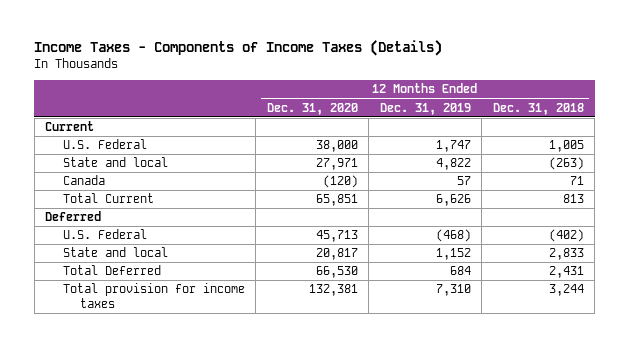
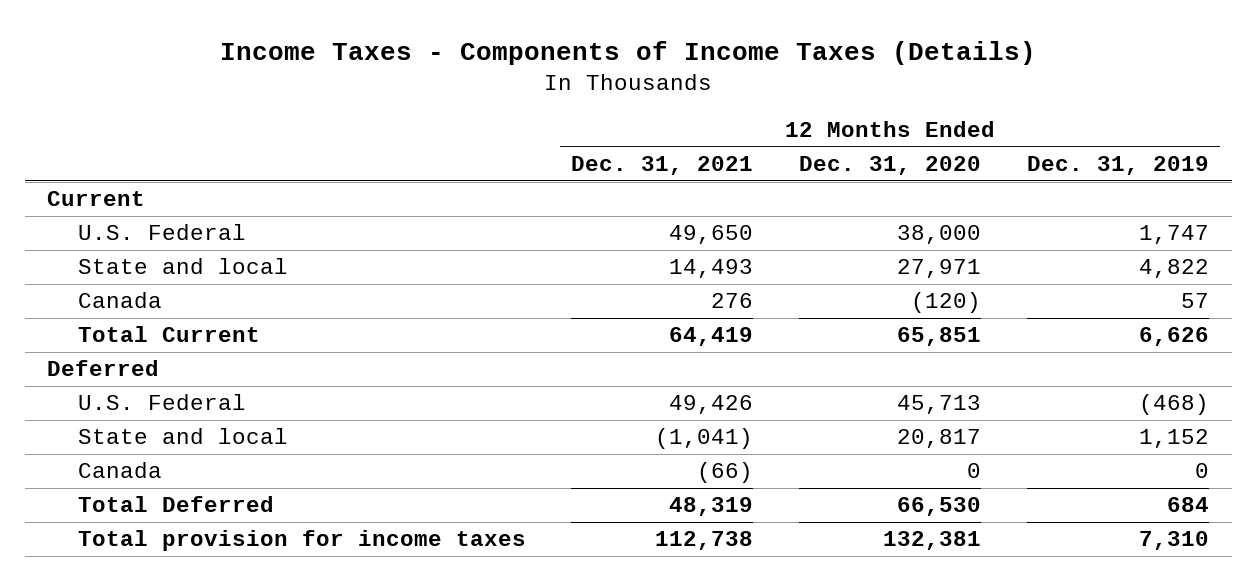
- | 12 Months Ended Dec. 31, 2020 | 12 Months Ended Dec. 31, 2019 | 12 Months Ended Dec. 31, 2018
+ | 12 Months Ended Dec. 31, 2021 | 12 Months Ended Dec. 31, 2020 | 12 Months Ended Dec. 31, 2019
+ Canada | (66) | 0 | 0

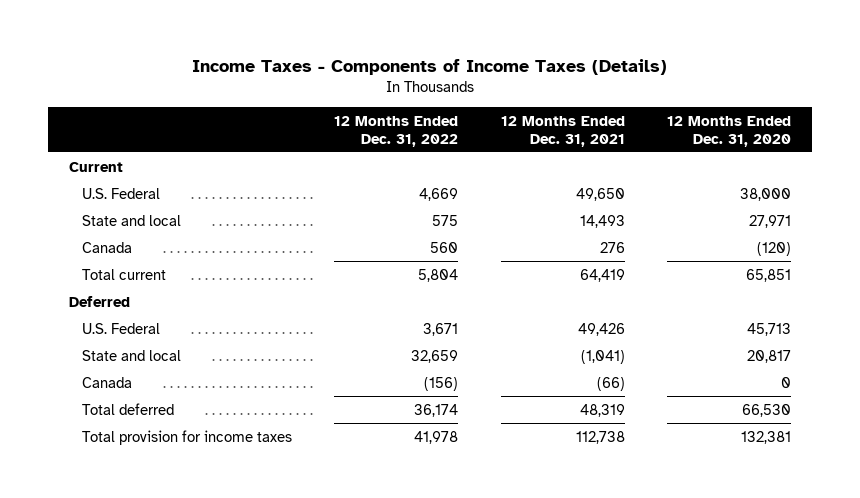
- | 12 Months Ended Dec. 31, 2021 | 12 Months Ended Dec. 31, 2020 | 12 Months Ended Dec. 31, 2019
+ | 12 Months Ended Dec. 31, 2022 | 12 Months Ended Dec. 31, 2021 | 12 Months Ended Dec. 31, 2020
- Total Current | 64,419 | 65,851 | 6,626
+ Total current | 5,804 | 64,419 | 65,851
- Total Deferred | 48,319 | 66,530 | 684
+ Total deferred | 36,174 | 48,319 | 66,530

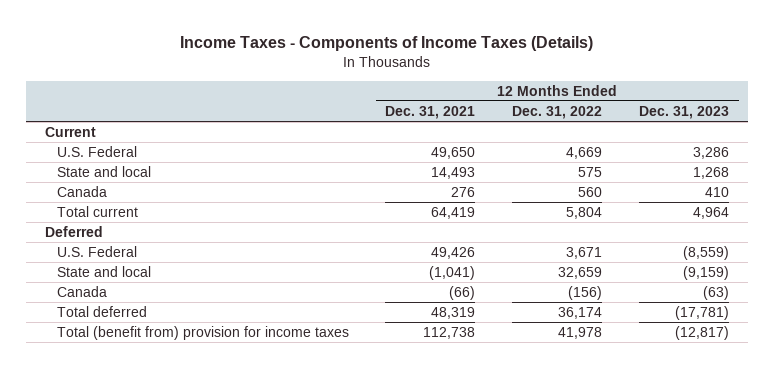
- | 12 Months Ended Dec. 31, 2022 | 12 Months Ended Dec. 31, 2021 | 12 Months Ended Dec. 31, 2020
+ | 12 Months Ended Dec. 31, 2021 | 12 Months Ended Dec. 31, 2022 | 12 Months Ended Dec. 31, 2023
- Total provision for income taxes | 41,978 | 112,738 | 132,381
+ Total (benefit from) provision for income taxes | 112,738 | 41,978 | (12,817)

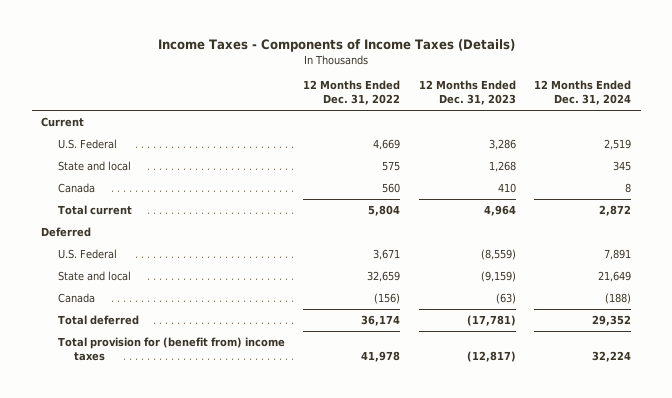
- | 12 Months Ended Dec. 31, 2021 | 12 Months Ended Dec. 31, 2022 | 12 Months Ended Dec. 31, 2023
+ | 12 Months Ended Dec. 31, 2022 | 12 Months Ended Dec. 31, 2023 | 12 Months Ended Dec. 31, 2024
- Total (benefit from) provision for income taxes | 112,738 | 41,978 | (12,817)
+ Total provision for (benefit from) income taxes | 41,978 | (12,817) | 32,224

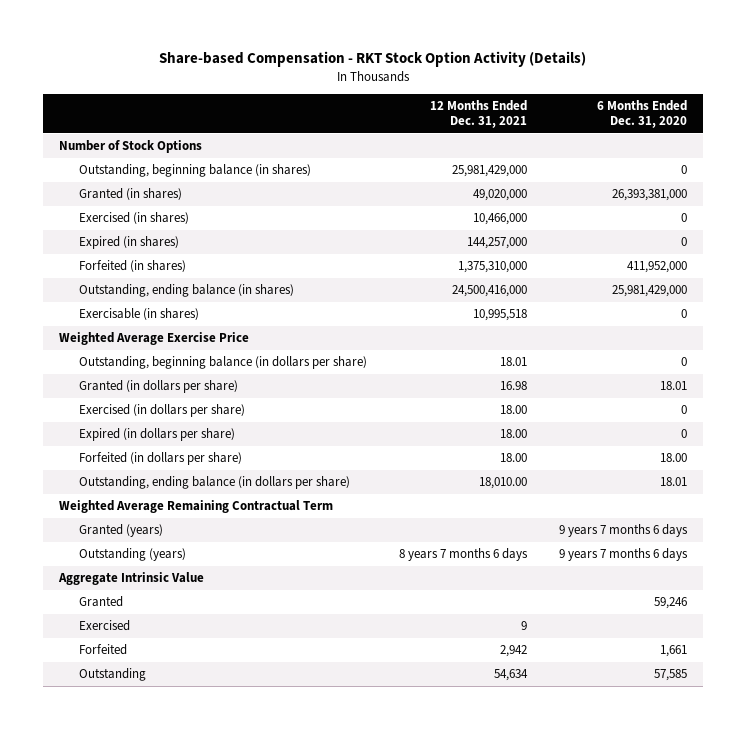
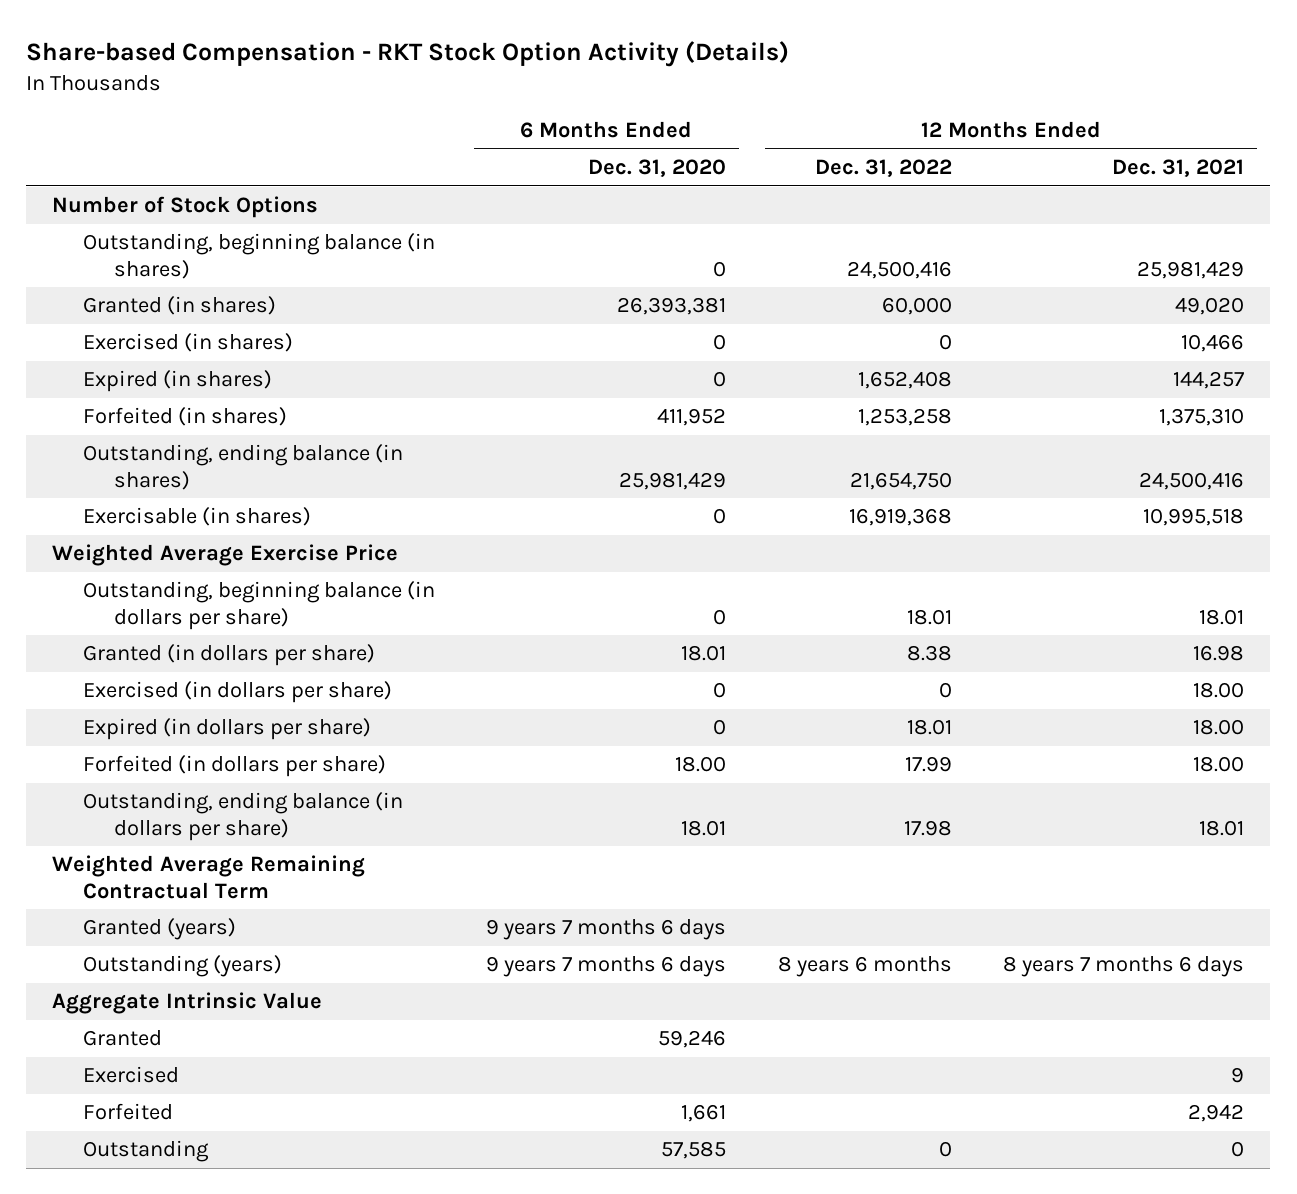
- | 12 Months Ended Dec. 31, 2021 | 6 Months Ended Dec. 31, 2020
+ | 6 Months Ended Dec. 31, 2020 | 12 Months Ended Dec. 31, 2022 | 12 Months Ended Dec. 31, 2021
- Outstanding, beginning balance (in shares) | 25,981,429,000 | 0
- Granted (in shares) | 49,020,000 | 26,393,381,000
- Exercised (in shares) | 10,466,000 | 0
- Expired (in shares) | 144,257,000 | 0
- Forfeited (in shares) | 1,375,310,000 | 411,952,000
- Outstanding, ending balance (in shares) | 24,500,416,000 | 25,981,429,000
+ Outstanding, beginning balance (in shares) | 0 | 24,500,416 | 25,981,429
+ Granted (in shares) | 26,393,381 | 60,000 | 49,020
+ Exercised (in shares) | 0 | 0 | 10,466
+ Expired (in shares) | 0 | 1,652,408 | 144,257
+ Forfeited (in shares) | 411,952 | 1,253,258 | 1,375,310
+ Outstanding, ending balance (in shares) | 25,981,429 | 21,654,750 | 24,500,416
- Outstanding, ending balance (in dollars per share) | 18,010.00 | 18.01
+ Outstanding, ending balance (in dollars per share) | 18.01 | 17.98 | 18.01
- Outstanding | 54,634 | 57,585
+ Outstanding | 57,585 | 0 | 0

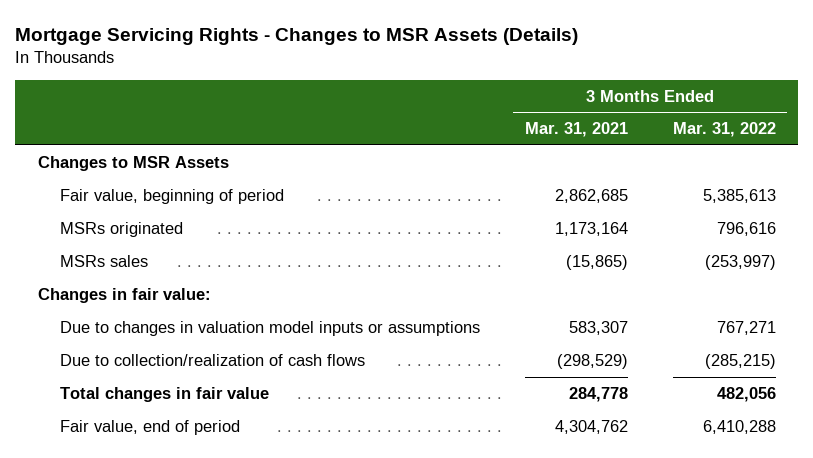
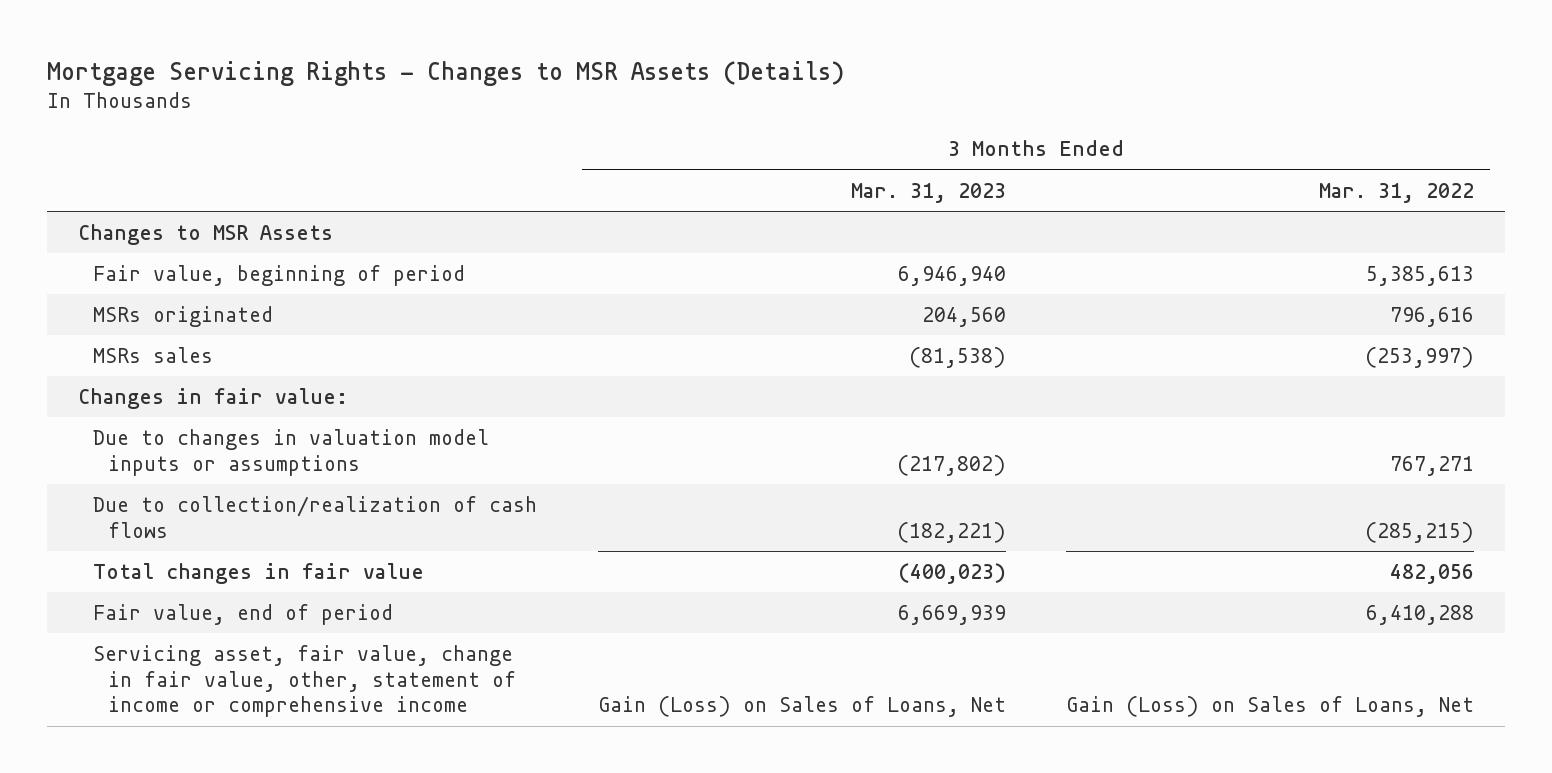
- | 3 Months Ended Mar. 31, 2021 | 3 Months Ended Mar. 31, 2022
+ | 3 Months Ended Mar. 31, 2023 | 3 Months Ended Mar. 31, 2022
+ Servicing asset, fair value, change in fair value, other, statement of income or comprehensive income | Gain (Loss) on Sales of Loans, Net | Gain (Loss) on Sales of Loans, Net

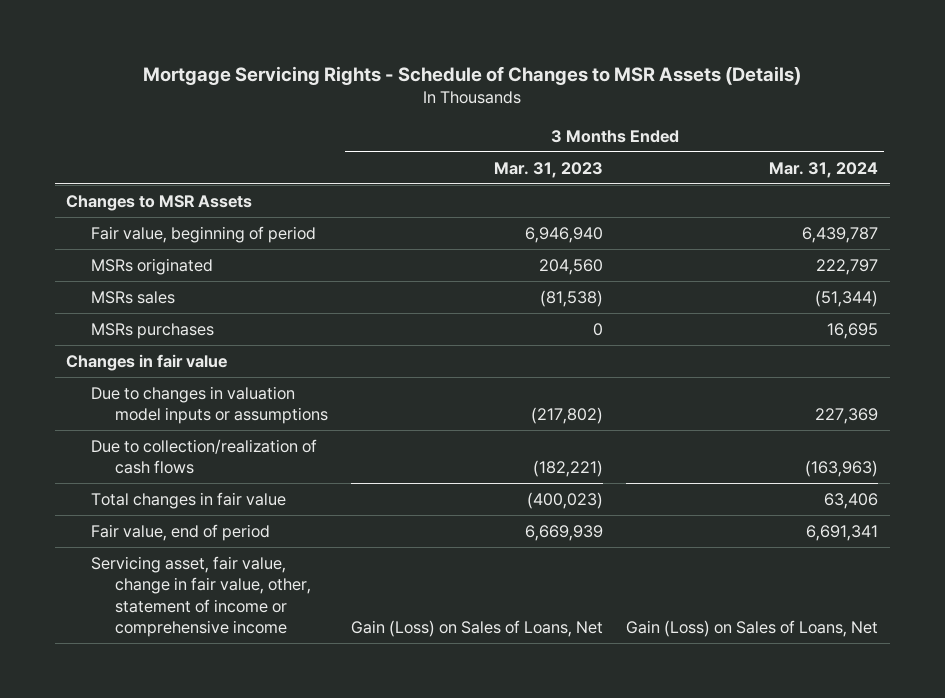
- Mortgage Servicing Rights - Changes to MSR Assets (Details)
+ Mortgage Servicing Rights - Schedule of Changes to MSR Assets (Details)
- | 3 Months Ended Mar. 31, 2023 | 3 Months Ended Mar. 31, 2022
+ | 3 Months Ended Mar. 31, 2023 | 3 Months Ended Mar. 31, 2024
- Changes in fair value:
+ MSRs purchases | 0 | 16,695
+ Changes in fair value

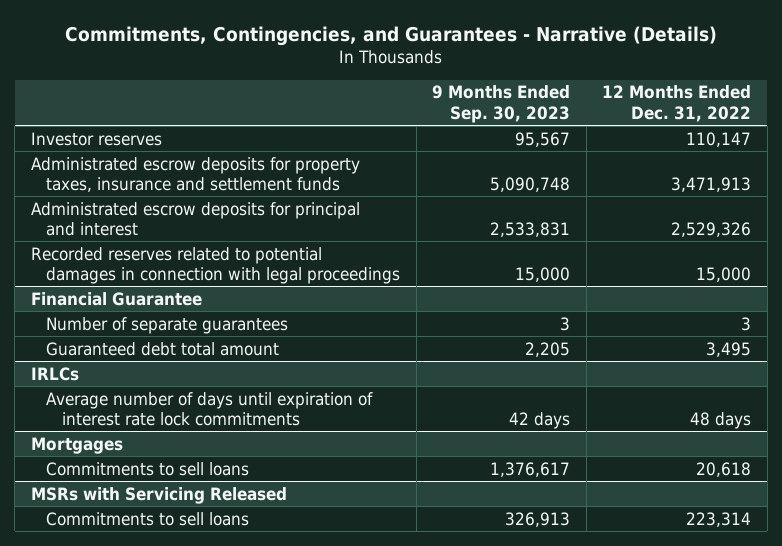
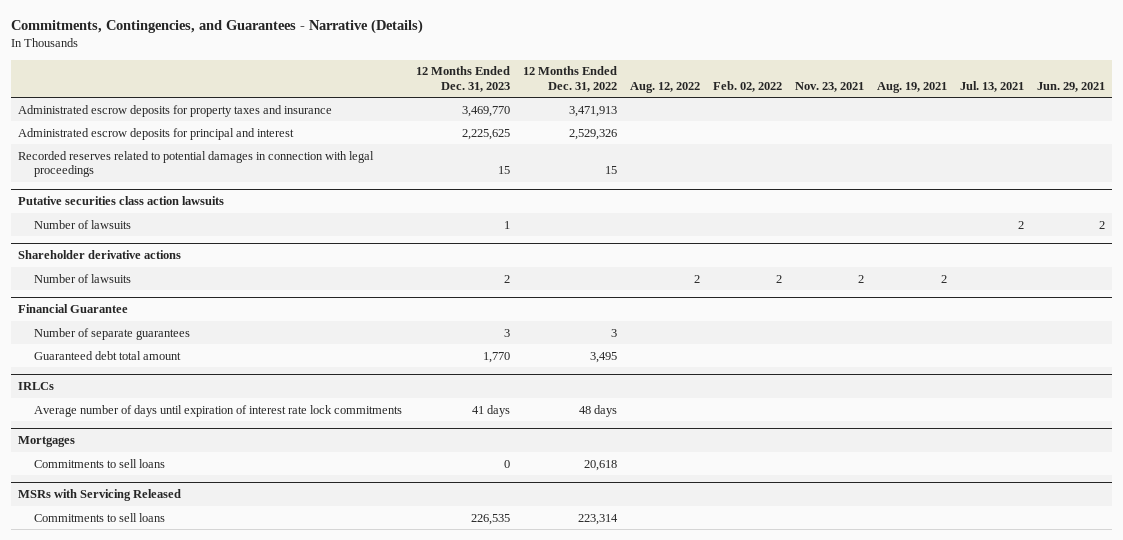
- | 9 Months Ended Sep. 30, 2023 | 12 Months Ended Dec. 31, 2022
+ | 12 Months Ended Dec. 31, 2023 | 12 Months Ended Dec. 31, 2022 | Aug. 12, 2022 | Feb. 02, 2022 | Nov. 23, 2021 | Aug. 19, 2021 | Jul. 13, 2021 | Jun. 29, 2021
- Investor reserves | 95,567 | 110,147
- Administrated escrow deposits for property taxes, insurance and settlement funds | 5,090,748 | 3,471,913
+ Administrated escrow deposits for property taxes and insurance | 3,469,770 | 3,471,913 | | | | | |
- Recorded reserves related to potential damages in connection with legal proceedings | 15,000 | 15,000
+ Recorded reserves related to potential damages in connection with legal proceedings | 15 | 15 | | | | | |
+ Putative securities class action lawsuits
+ Number of lawsuits | 1 | | | | | | 2 | 2
+ Shareholder derivative actions
+ Number of lawsuits | 2 | | 2 | 2 | 2 | 2 | |

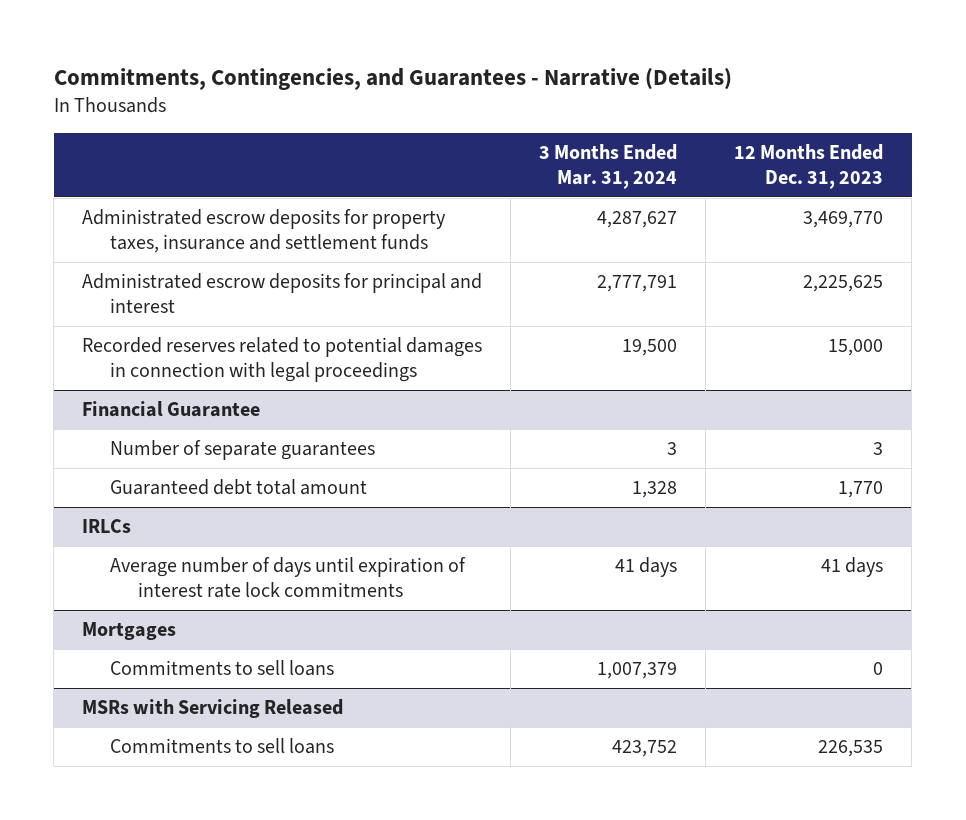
- | 12 Months Ended Dec. 31, 2023 | 12 Months Ended Dec. 31, 2022 | Aug. 12, 2022 | Feb. 02, 2022 | Nov. 23, 2021 | Aug. 19, 2021 | Jul. 13, 2021 | Jun. 29, 2021
+ | 3 Months Ended Mar. 31, 2024 | 12 Months Ended Dec. 31, 2023
- Administrated escrow deposits for property taxes and insurance | 3,469,770 | 3,471,913 | | | | | |
+ Administrated escrow deposits for property taxes, insurance and settlement funds | 4,287,627 | 3,469,770
- Recorded reserves related to potential damages in connection with legal proceedings | 15 | 15 | | | | | |
- Putative securities class action lawsuits
- Number of lawsuits | 1 | | | | | | 2 | 2
- Shareholder derivative actions
- Number of lawsuits | 2 | | 2 | 2 | 2 | 2 | |
+ Recorded reserves related to potential damages in connection with legal proceedings | 19,500 | 15,000

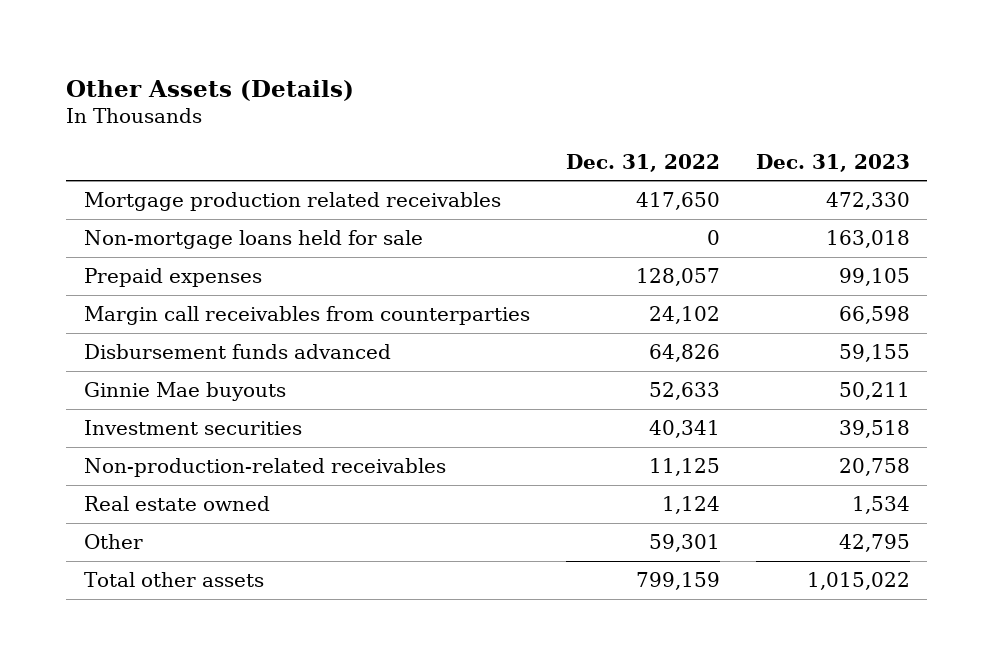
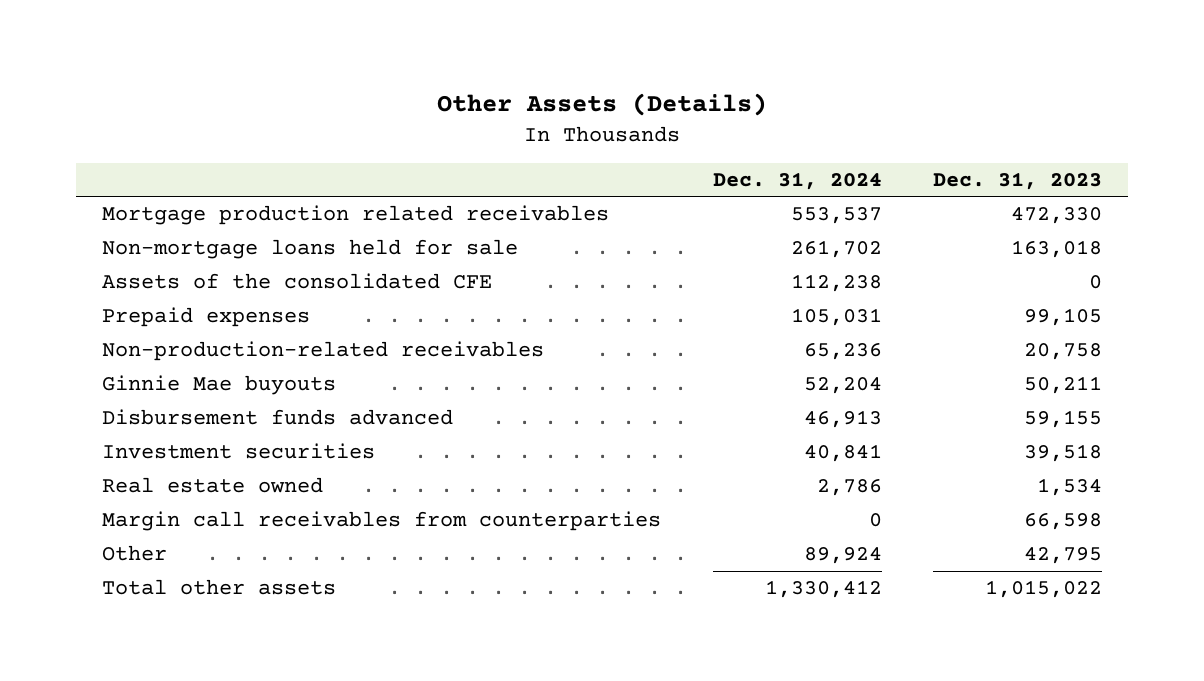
- | Dec. 31, 2022 | Dec. 31, 2023
+ | Dec. 31, 2024 | Dec. 31, 2023
+ Assets of the consolidated CFE | 112,238 | 0
moved up: Non-production-related receivables | 65,236 | 20,758
moved down: Disbursement funds advanced | 46,913 | 59,155
moved down: Margin call receivables from counterparties | 0 | 66,598

